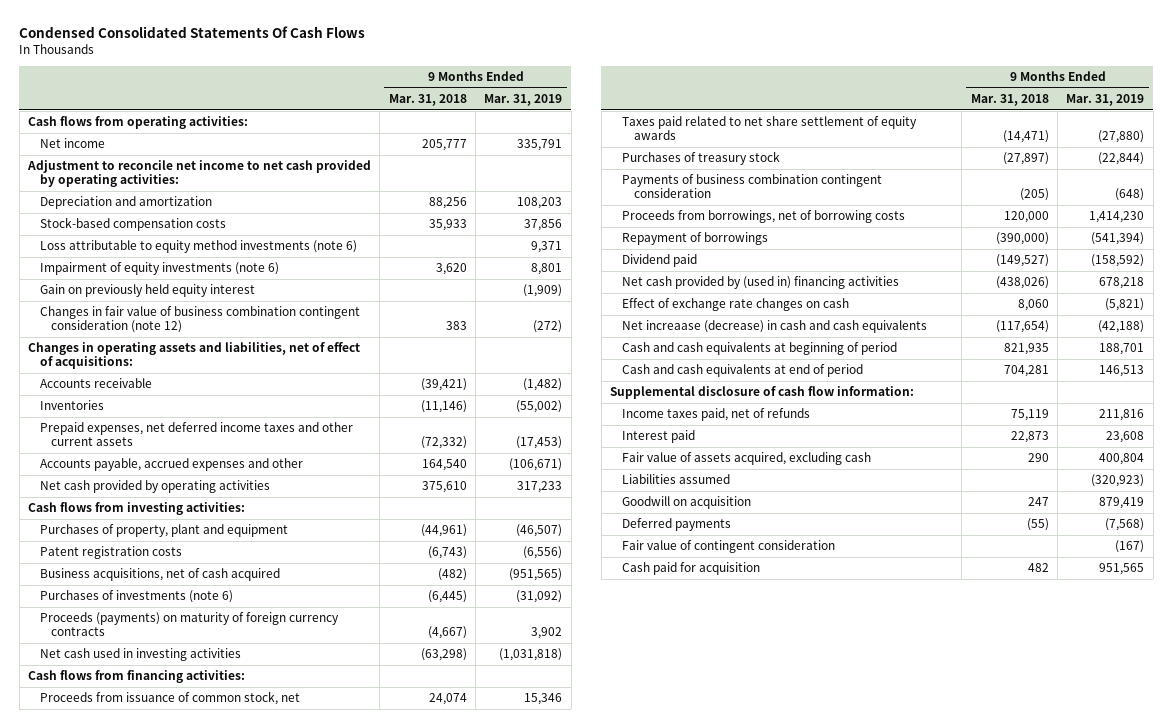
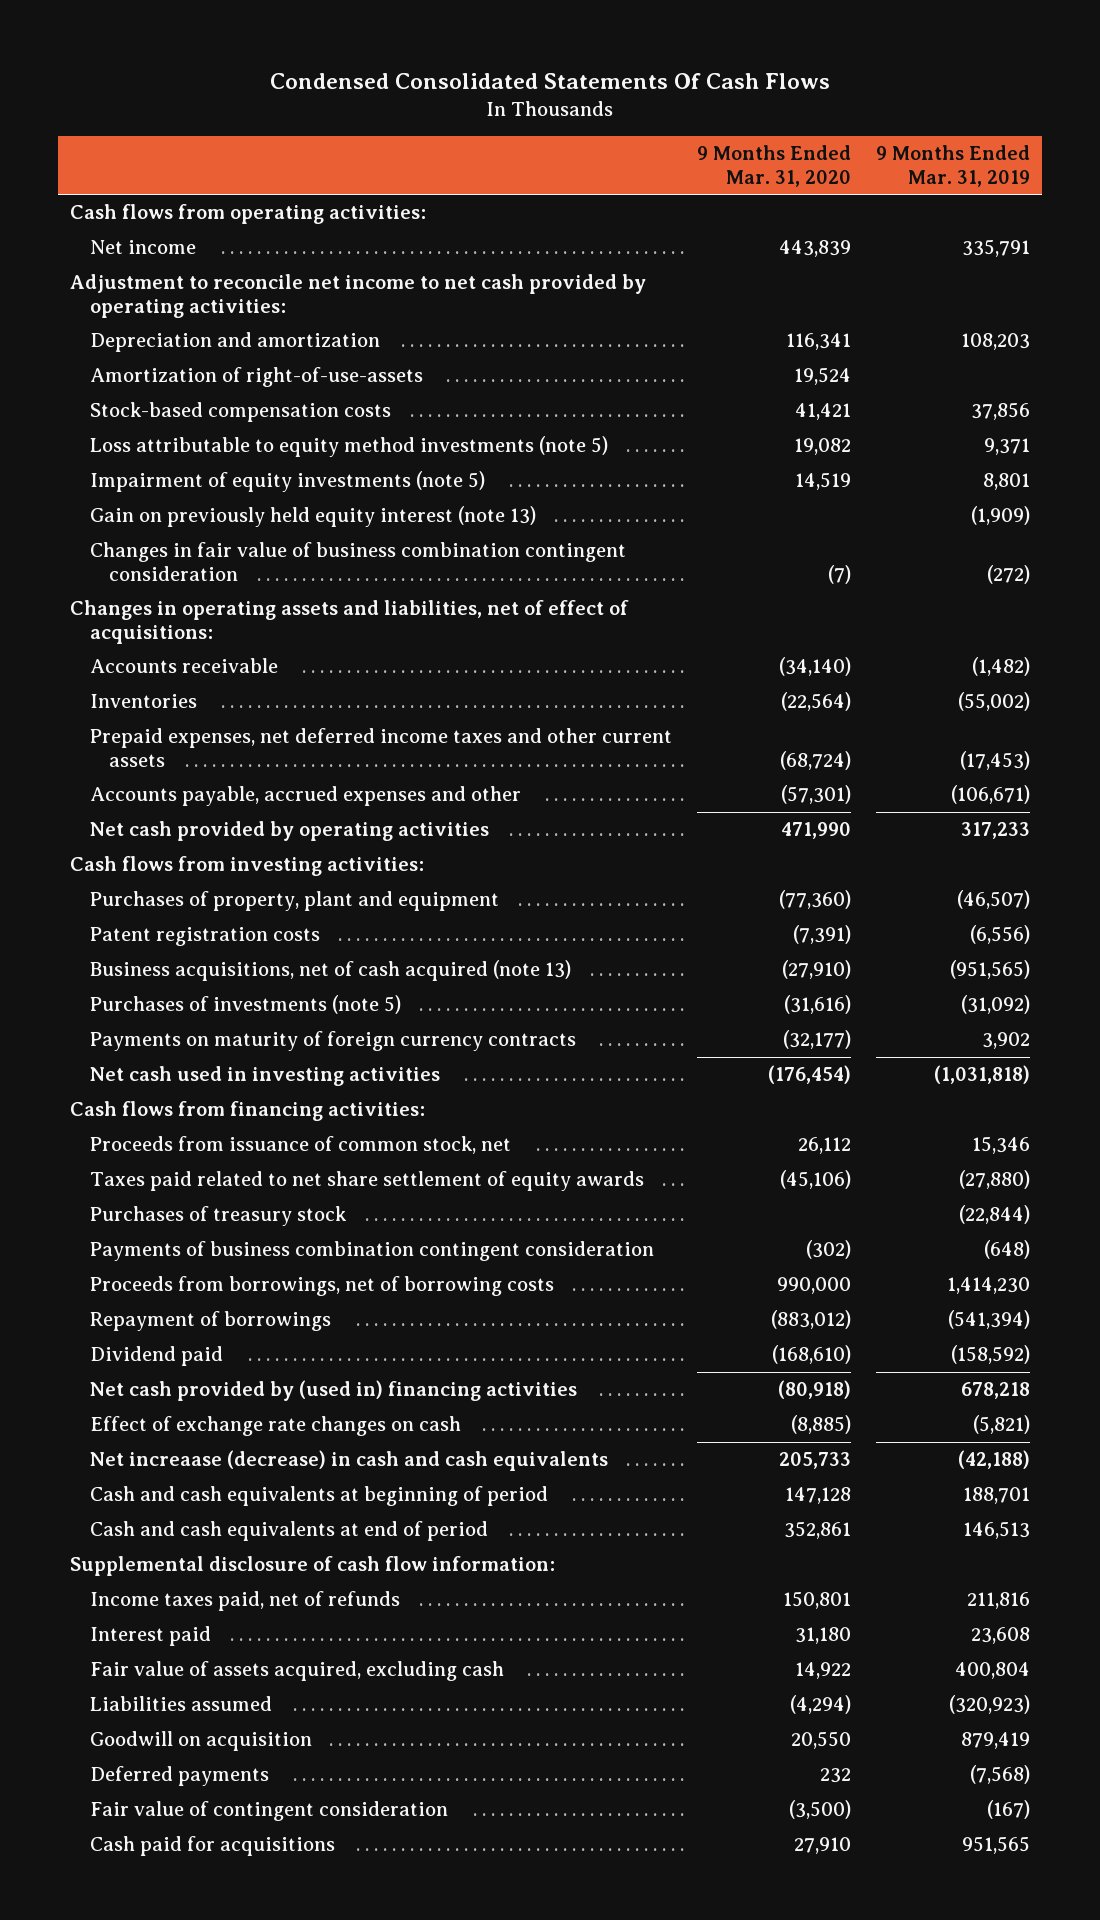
- | 9 Months Ended Mar. 31, 2018 | 9 Months Ended Mar. 31, 2019
+ | 9 Months Ended Mar. 31, 2020 | 9 Months Ended Mar. 31, 2019
+ Amortization of right-of-use-assets | 19,524 |
- Loss attributable to equity method investments (note 6) | | 9,371
- Impairment of equity investments (note 6) | 3,620 | 8,801
- Gain on previously held equity interest | | (1,909)
- Changes in fair value of business combination contingent consideration (note 12) | 383 | (272)
+ Loss attributable to equity method investments (note 5) | 19,082 | 9,371
+ Impairment of equity investments (note 5) | 14,519 | 8,801
+ Gain on previously held equity interest (note 13) | | (1,909)
+ Changes in fair value of business combination contingent consideration | (7) | (272)
- Business acquisitions, net of cash acquired | (482) | (951,565)
- Purchases of investments (note 6) | (6,445) | (31,092)
- Proceeds (payments) on maturity of foreign currency contracts | (4,667) | 3,902
+ Business acquisitions, net of cash acquired (note 13) | (27,910) | (951,565)
+ Purchases of investments (note 5) | (31,616) | (31,092)
+ Payments on maturity of foreign currency contracts | (32,177) | 3,902
- Cash paid for acquisition | 482 | 951,565
+ Cash paid for acquisitions | 27,910 | 951,565

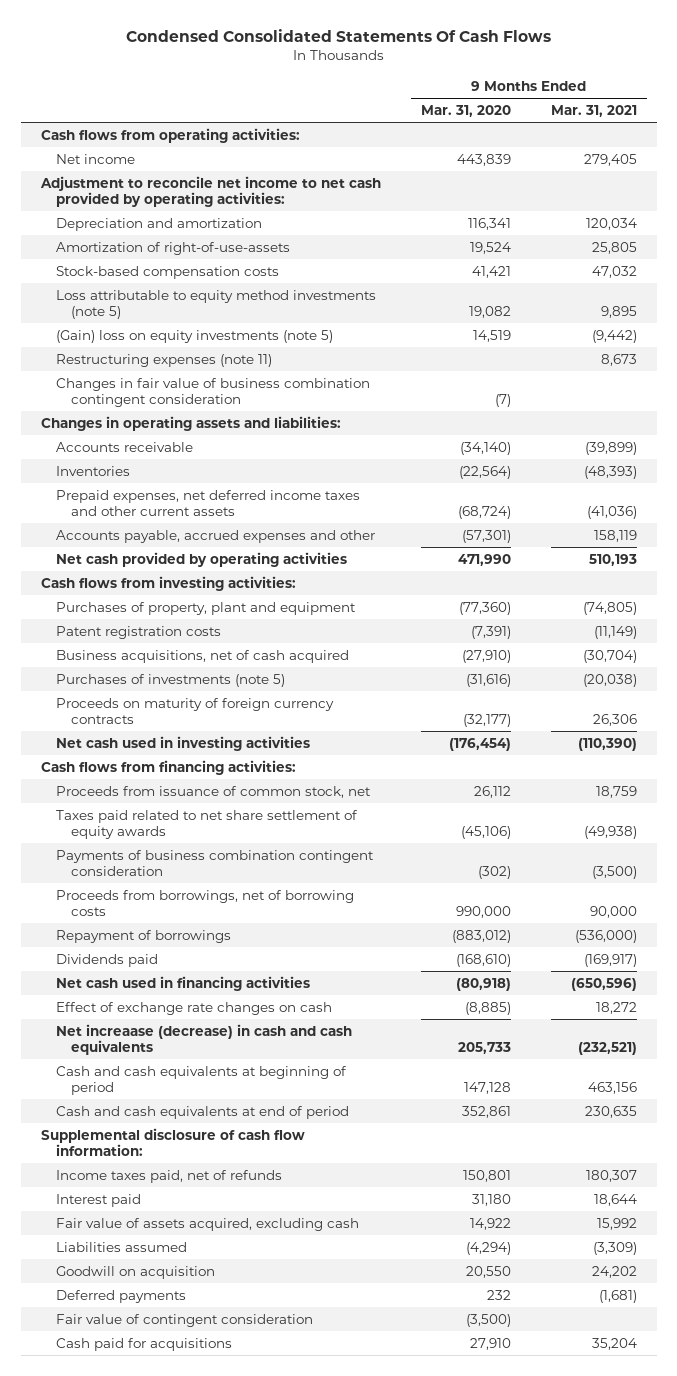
- | 9 Months Ended Mar. 31, 2020 | 9 Months Ended Mar. 31, 2019
+ | 9 Months Ended Mar. 31, 2020 | 9 Months Ended Mar. 31, 2021
- Impairment of equity investments (note 5) | 14,519 | 8,801
- Gain on previously held equity interest (note 13) | | (1,909)
+ (Gain) loss on equity investments (note 5) | 14,519 | (9,442)
+ Restructuring expenses (note 11) | | 8,673
- Changes in operating assets and liabilities, net of effect of acquisitions:
+ Changes in operating assets and liabilities:
- Business acquisitions, net of cash acquired (note 13) | (27,910) | (951,565)
+ Business acquisitions, net of cash acquired | (27,910) | (30,704)
- Payments on maturity of foreign currency contracts | (32,177) | 3,902
+ Proceeds on maturity of foreign currency contracts | (32,177) | 26,306
- Purchases of treasury stock | | (22,844)
- Dividend paid | (168,610) | (158,592)
- Net cash provided by (used in) financing activities | (80,918) | 678,218
+ Dividends paid | (168,610) | (169,917)
+ Net cash used in financing activities | (80,918) | (650,596)

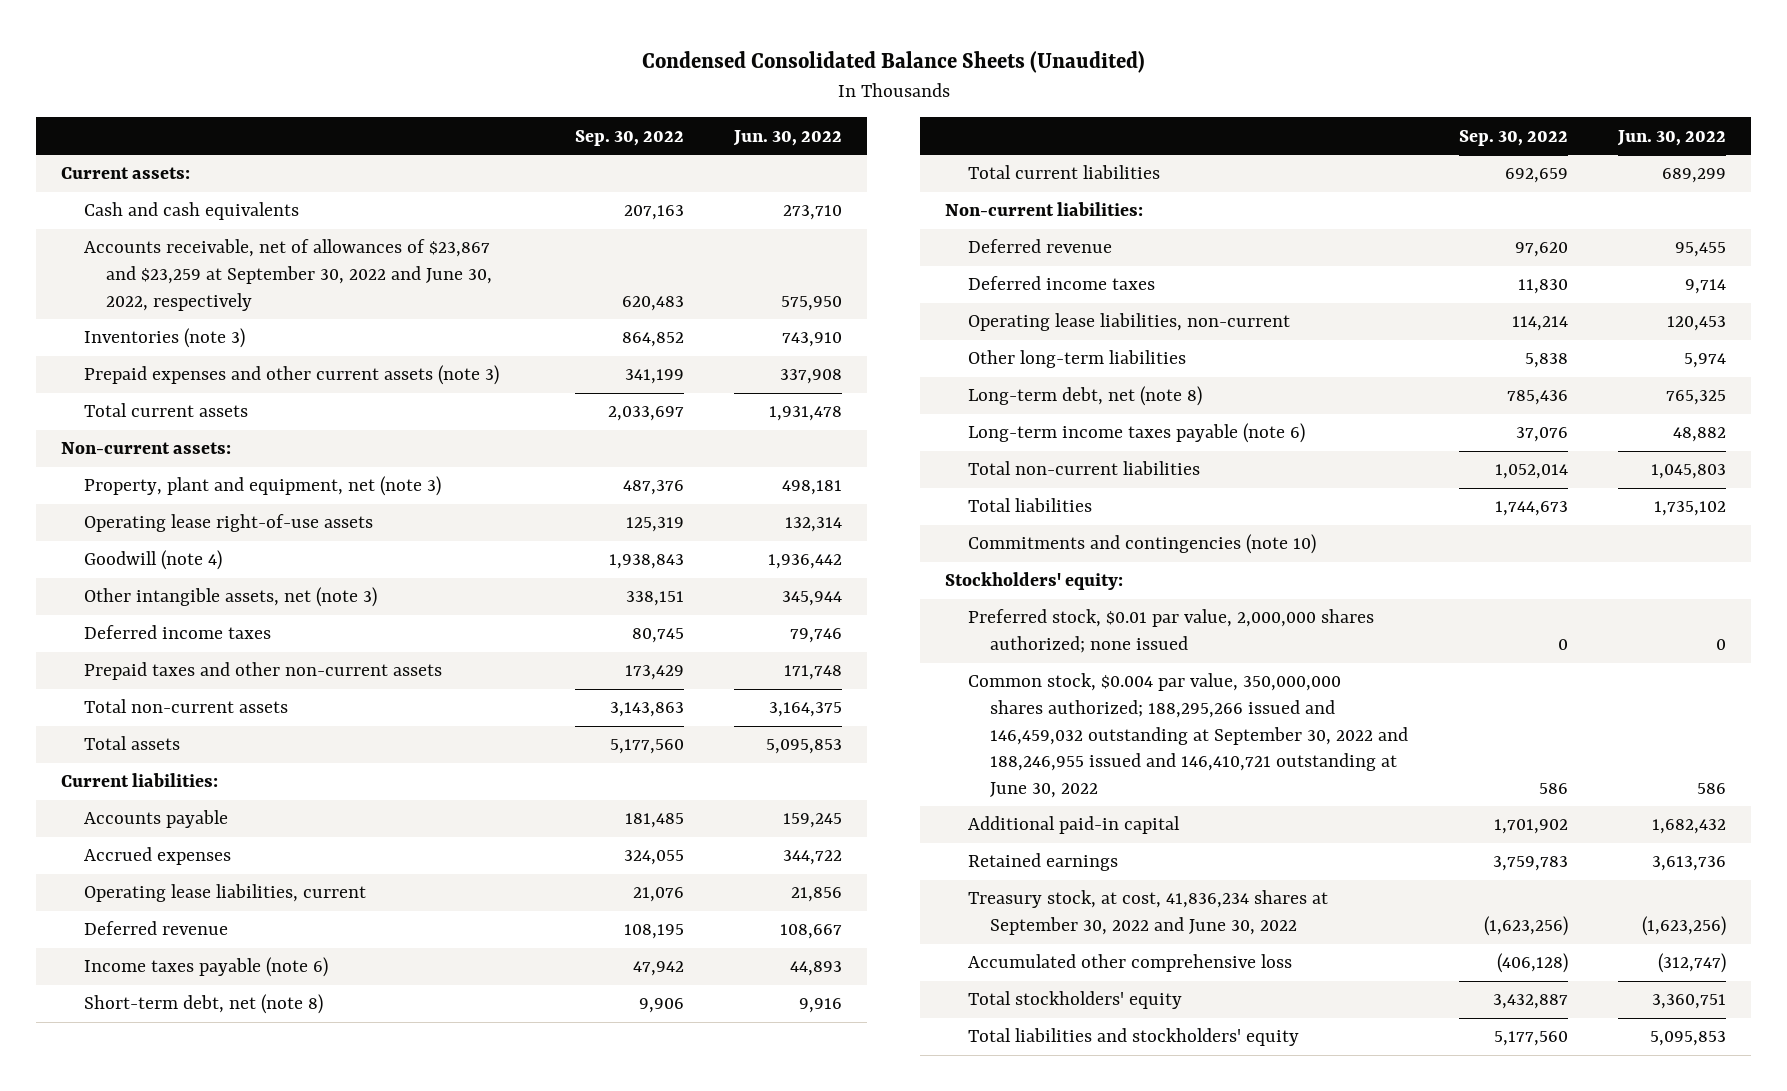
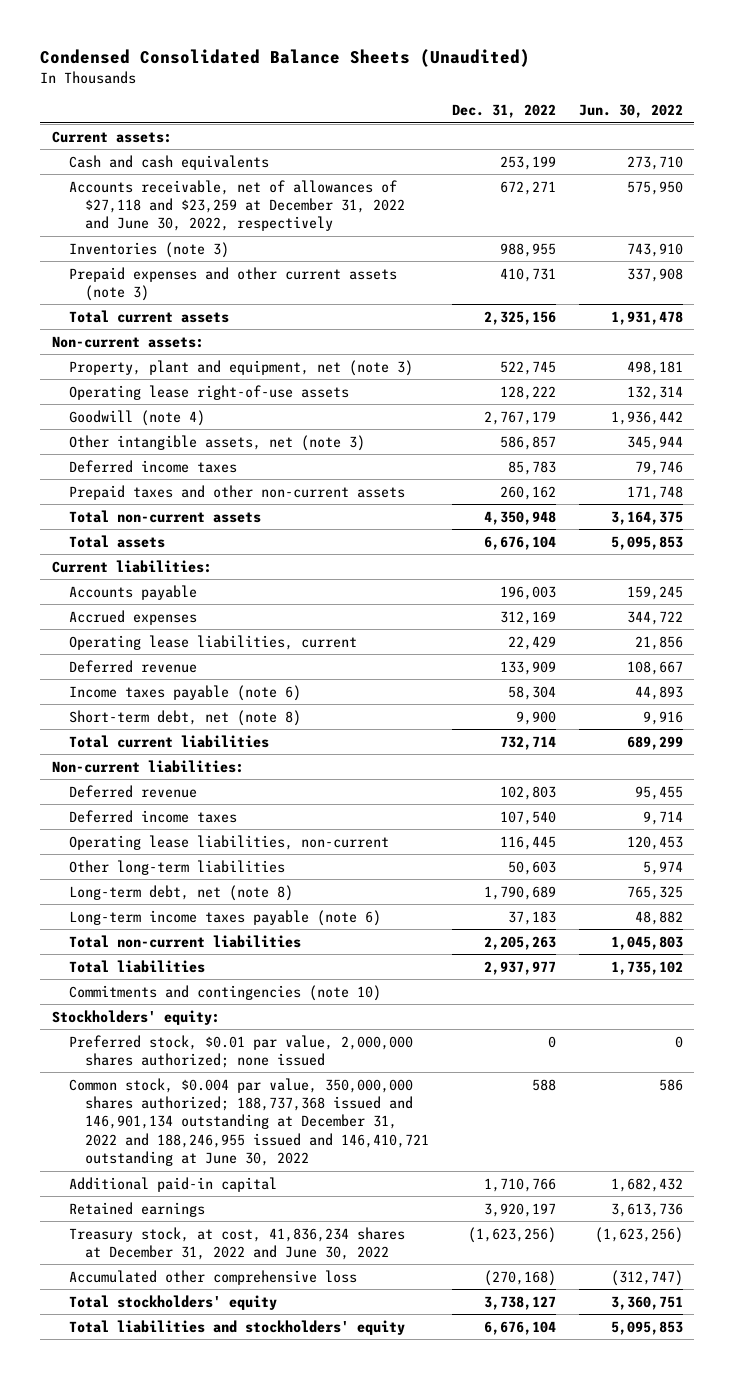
- | Sep. 30, 2022 | Jun. 30, 2022
+ | Dec. 31, 2022 | Jun. 30, 2022
- Accounts receivable, net of allowances of $23,867 and $23,259 at September 30, 2022 and June 30, 2022, respectively | 620,483 | 575,950
+ Accounts receivable, net of allowances of $27,118 and $23,259 at December 31, 2022 and June 30, 2022, respectively | 672,271 | 575,950
- Common stock, $0.004 par value, 350,000,000 shares authorized; 188,295,266 issued and 146,459,032 outstanding at September 30, 2022 and 188,246,955 issued and 146,410,721 outstanding at June 30, 2022 | 586 | 586
+ Common stock, $0.004 par value, 350,000,000 shares authorized; 188,737,368 issued and 146,901,134 outstanding at December 31, 2022 and 188,246,955 issued and 146,410,721 outstanding at June 30, 2022 | 588 | 586
- Treasury stock, at cost, 41,836,234 shares at September 30, 2022 and June 30, 2022 | (1,623,256) | (1,623,256)
+ Treasury stock, at cost, 41,836,234 shares at December 31, 2022 and June 30, 2022 | (1,623,256) | (1,623,256)

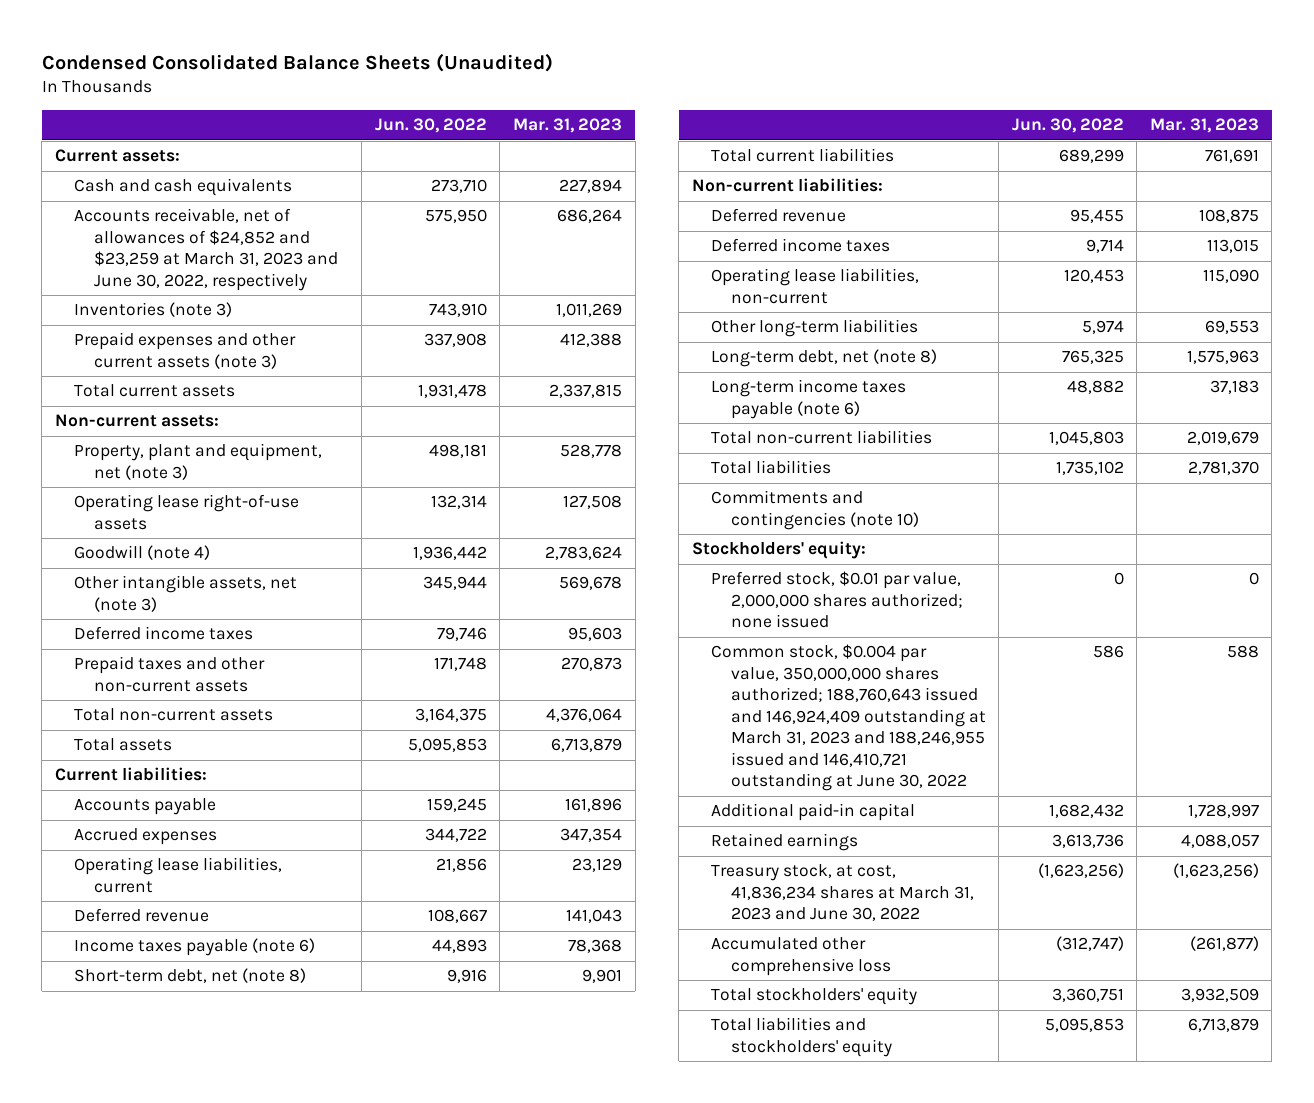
- | Dec. 31, 2022 | Jun. 30, 2022
+ | Jun. 30, 2022 | Mar. 31, 2023
- Accounts receivable, net of allowances of $27,118 and $23,259 at December 31, 2022 and June 30, 2022, respectively | 672,271 | 575,950
+ Accounts receivable, net of allowances of $24,852 and $23,259 at March 31, 2023 and June 30, 2022, respectively | 575,950 | 686,264
- Common stock, $0.004 par value, 350,000,000 shares authorized; 188,737,368 issued and 146,901,134 outstanding at December 31, 2022 and 188,246,955 issued and 146,410,721 outstanding at June 30, 2022 | 588 | 586
+ Common stock, $0.004 par value, 350,000,000 shares authorized; 188,760,643 issued and 146,924,409 outstanding at March 31, 2023 and 188,246,955 issued and 146,410,721 outstanding at June 30, 2022 | 586 | 588
- Treasury stock, at cost, 41,836,234 shares at December 31, 2022 and June 30, 2022 | (1,623,256) | (1,623,256)
+ Treasury stock, at cost, 41,836,234 shares at March 31, 2023 and June 30, 2022 | (1,623,256) | (1,623,256)

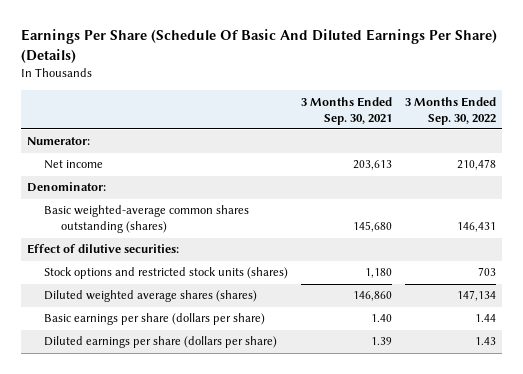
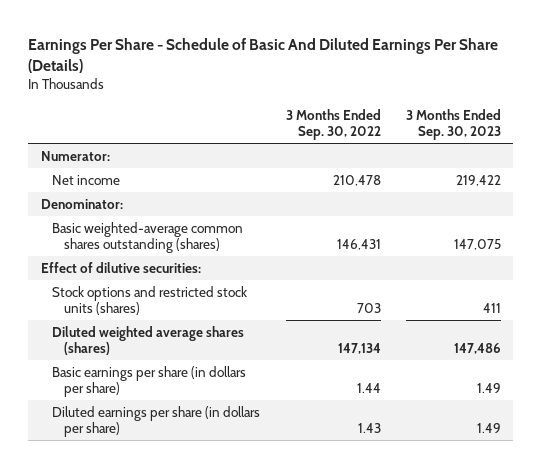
- Earnings Per Share (Schedule Of Basic And Diluted Earnings Per Share) (Details)
+ Earnings Per Share - Schedule of Basic And Diluted Earnings Per Share (Details)
- | 3 Months Ended Sep. 30, 2021 | 3 Months Ended Sep. 30, 2022
+ | 3 Months Ended Sep. 30, 2022 | 3 Months Ended Sep. 30, 2023
- Basic earnings per share (dollars per share) | 1.40 | 1.44
- Diluted earnings per share (dollars per share) | 1.39 | 1.43
+ Basic earnings per share (in dollars per share) | 1.44 | 1.49
+ Diluted earnings per share (in dollars per share) | 1.43 | 1.49

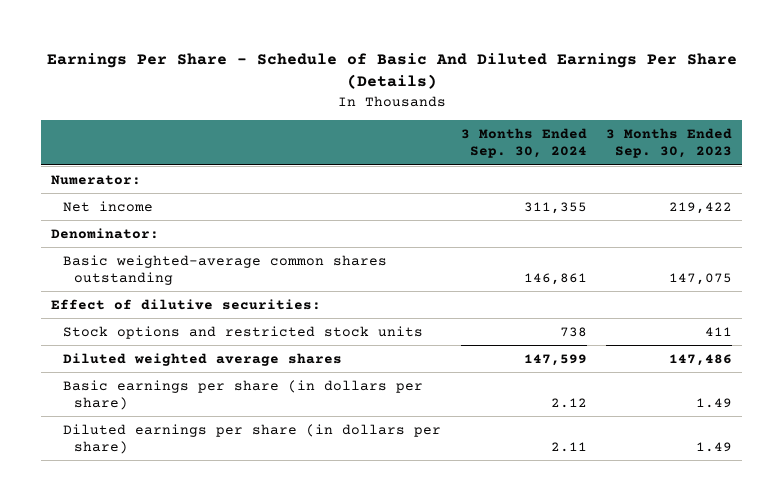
- | 3 Months Ended Sep. 30, 2022 | 3 Months Ended Sep. 30, 2023
+ | 3 Months Ended Sep. 30, 2024 | 3 Months Ended Sep. 30, 2023
- Basic weighted-average common shares outstanding (shares) | 146,431 | 147,075
+ Basic weighted-average common shares outstanding | 146,861 | 147,075
- Stock options and restricted stock units (shares) | 703 | 411
- Diluted weighted average shares (shares) | 147,134 | 147,486
+ Stock options and restricted stock units | 738 | 411
+ Diluted weighted average shares | 147,599 | 147,486

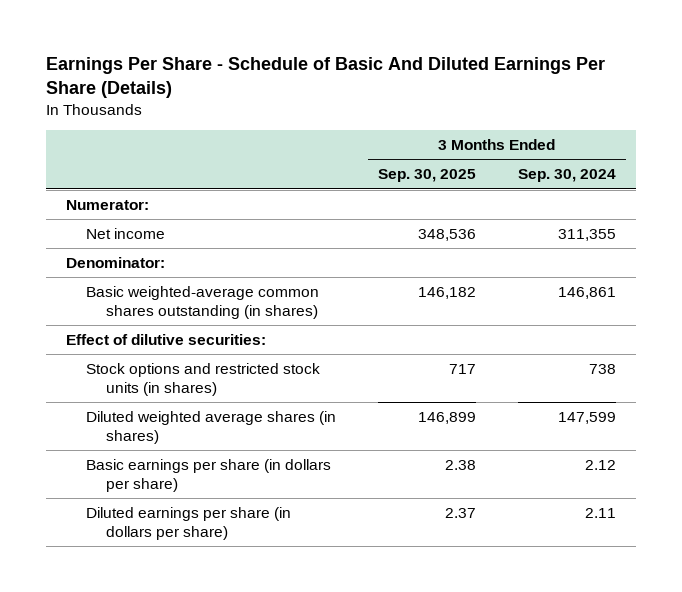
- | 3 Months Ended Sep. 30, 2024 | 3 Months Ended Sep. 30, 2023
+ | 3 Months Ended Sep. 30, 2025 | 3 Months Ended Sep. 30, 2024
- Basic weighted-average common shares outstanding | 146,861 | 147,075
+ Basic weighted-average common shares outstanding (in shares) | 146,182 | 146,861
- Stock options and restricted stock units | 738 | 411
- Diluted weighted average shares | 147,599 | 147,486
+ Stock options and restricted stock units (in shares) | 717 | 738
+ Diluted weighted average shares (in shares) | 146,899 | 147,599

